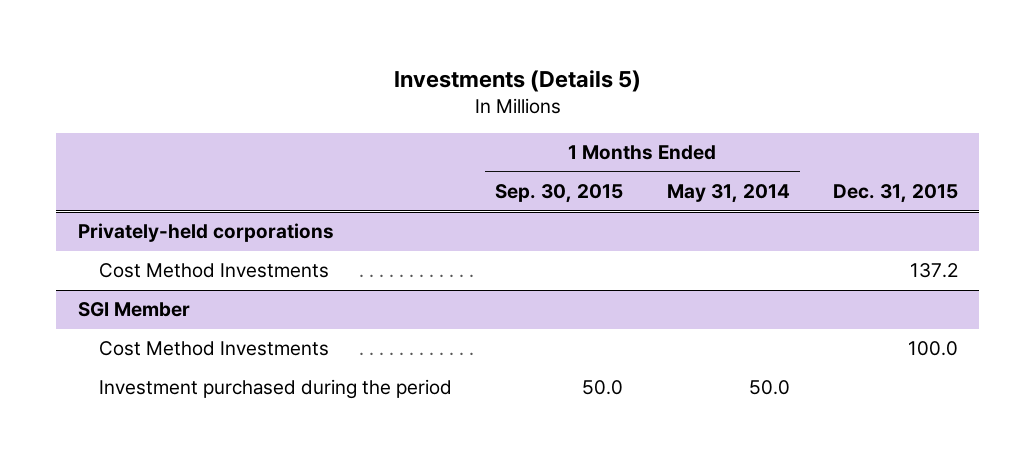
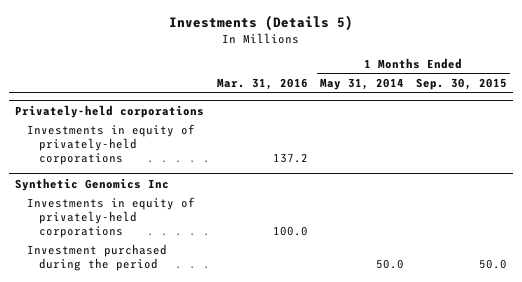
- | 1 Months Ended Sep. 30, 2015 | 1 Months Ended May 31, 2014 | Dec. 31, 2015
+ | Mar. 31, 2016 | 1 Months Ended May 31, 2014 | 1 Months Ended Sep. 30, 2015
@ Privately-held corporations
- Cost Method Investments | | | 137.2
- SGI Member
- Cost Method Investments | | | 100.0
@ Privately-held corporations
+ Investments in equity of privately-held corporations | 137.2 | |
+ Synthetic Genomics Inc
+ Investments in equity of privately-held corporations | 100.0 | |

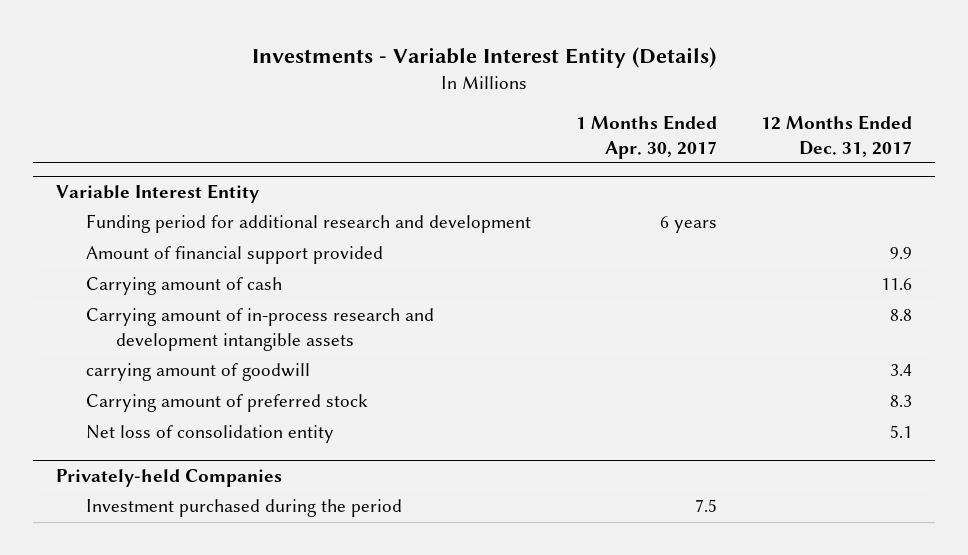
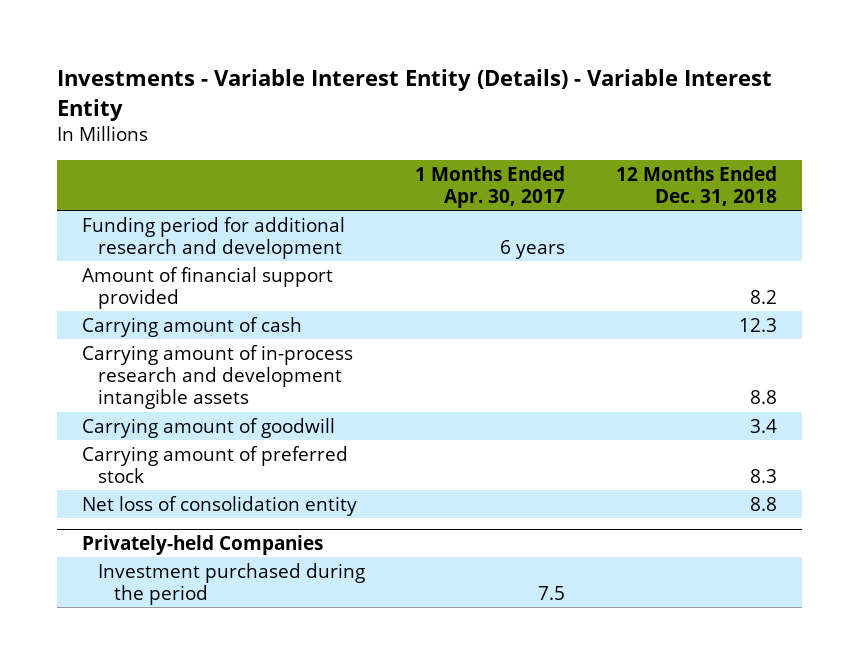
- Investments - Variable Interest Entity (Details)
+ Investments - Variable Interest Entity (Details) - Variable Interest Entity
- | 1 Months Ended Apr. 30, 2017 | 12 Months Ended Dec. 31, 2017
+ | 1 Months Ended Apr. 30, 2017 | 12 Months Ended Dec. 31, 2018
- Variable Interest Entity
- carrying amount of goodwill | | 3.4
+ Carrying amount of goodwill | | 3.4

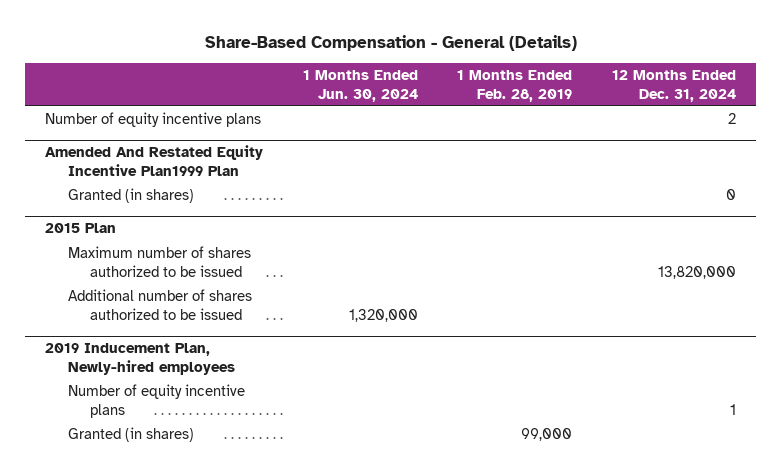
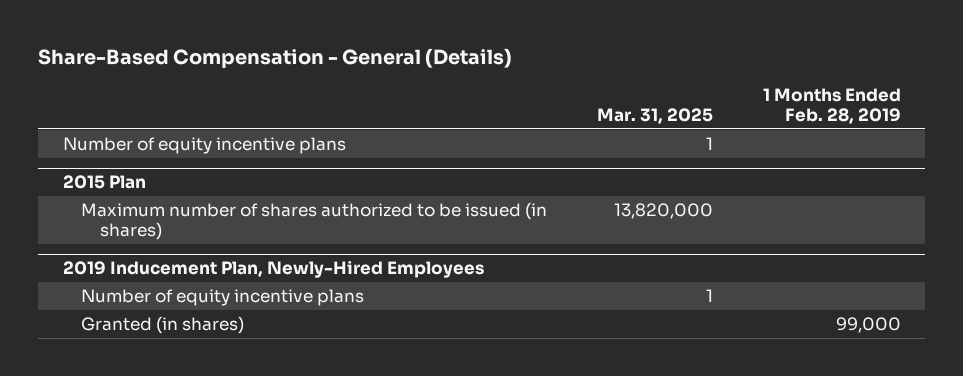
- | 1 Months Ended Jun. 30, 2024 | 1 Months Ended Feb. 28, 2019 | 12 Months Ended Dec. 31, 2024
+ | Mar. 31, 2025 | 1 Months Ended Feb. 28, 2019
- Amended And Restated Equity Incentive Plan1999 Plan
- Granted (in shares) | | | 0
@ 2015 Plan
- Maximum number of shares authorized to be issued | | | 13,820,000
- Additional number of shares authorized to be issued | 1,320,000 | |
- 2019 Inducement Plan, Newly-hired employees
@ 2015 Plan
+ Maximum number of shares authorized to be issued (in shares) | 13,820,000 |
+ 2019 Inducement Plan, Newly-Hired Employees

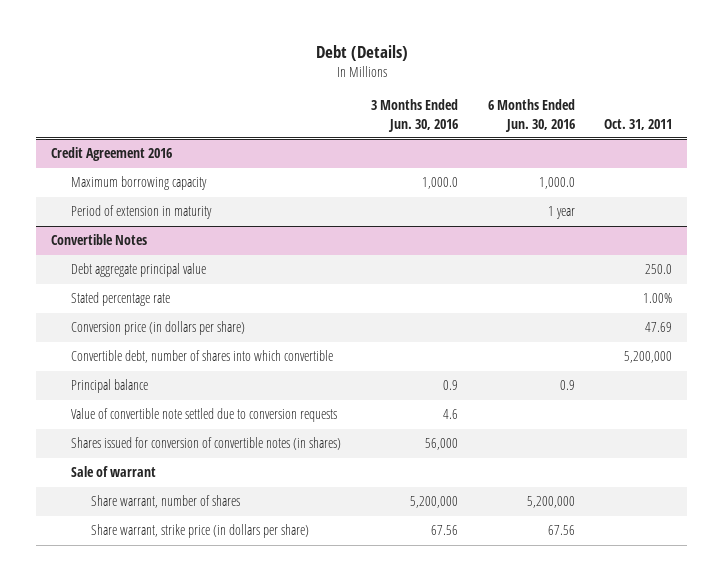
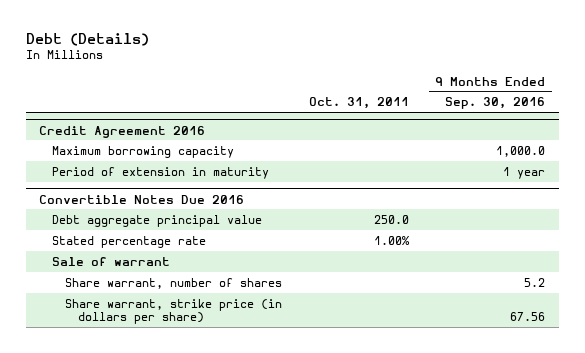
- | 3 Months Ended Jun. 30, 2016 | 6 Months Ended Jun. 30, 2016 | Oct. 31, 2011
+ | Oct. 31, 2011 | 9 Months Ended Sep. 30, 2016
- Convertible Notes
+ Convertible Notes Due 2016
- Conversion price (in dollars per share) | | | 47.69
- Convertible debt, number of shares into which convertible | | | 5,200,000
- Principal balance | 0.9 | 0.9 |
- Value of convertible note settled due to conversion requests | 4.6 | |
- Shares issued for conversion of convertible notes (in shares) | 56,000 | |

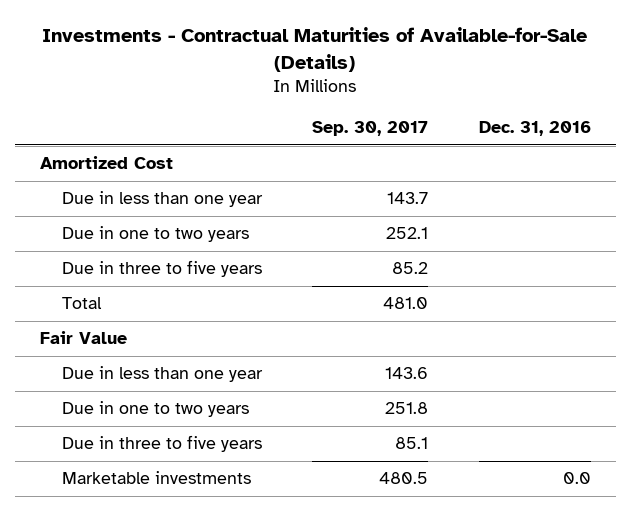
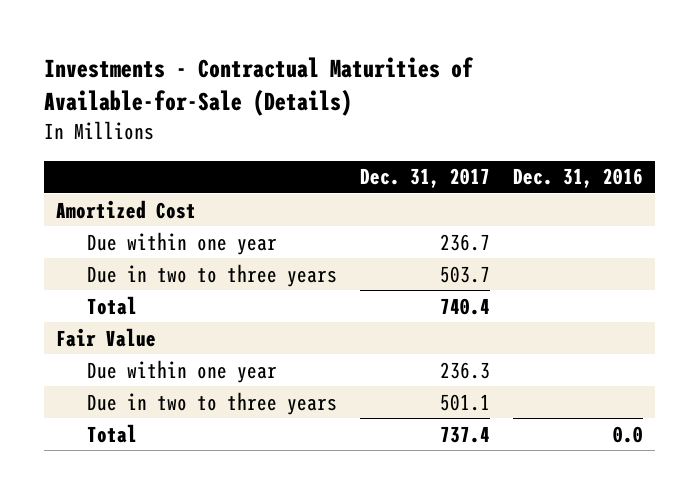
- | Sep. 30, 2017 | Dec. 31, 2016
+ | Dec. 31, 2017 | Dec. 31, 2016
- Due in less than one year | 143.7 |
- Due in one to two years | 252.1 |
- Due in three to five years | 85.2 |
+ Due within one year | 236.7 |
+ Due in two to three years | 503.7 |
- Due in less than one year | 143.6 |
- Due in one to two years | 251.8 |
- Due in three to five years | 85.1 |
- Marketable investments | 480.5 | 0.0
+ Due within one year | 236.3 |
+ Due in two to three years | 501.1 |
+ Total | 737.4 | 0.0

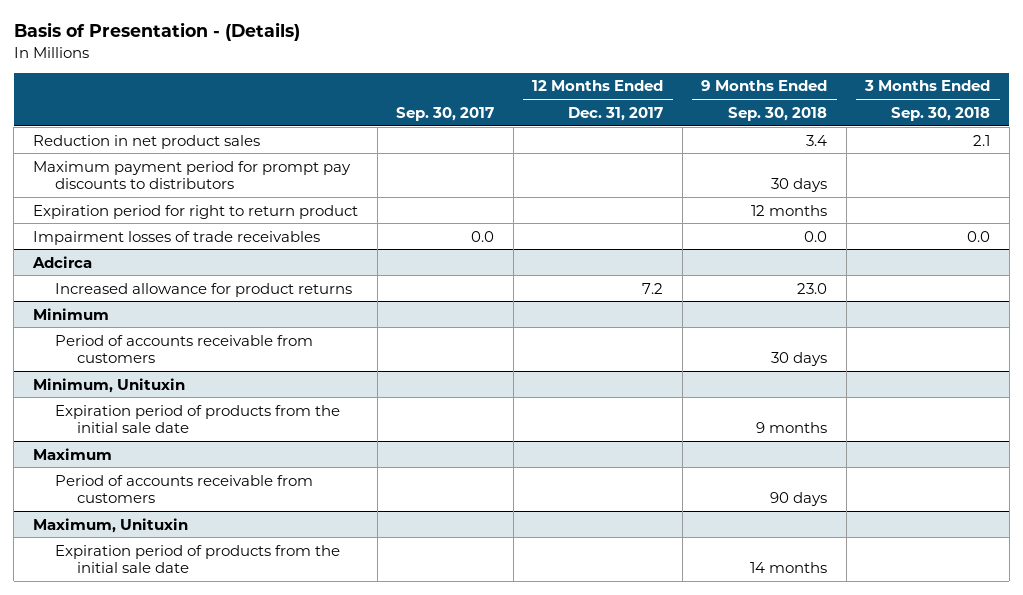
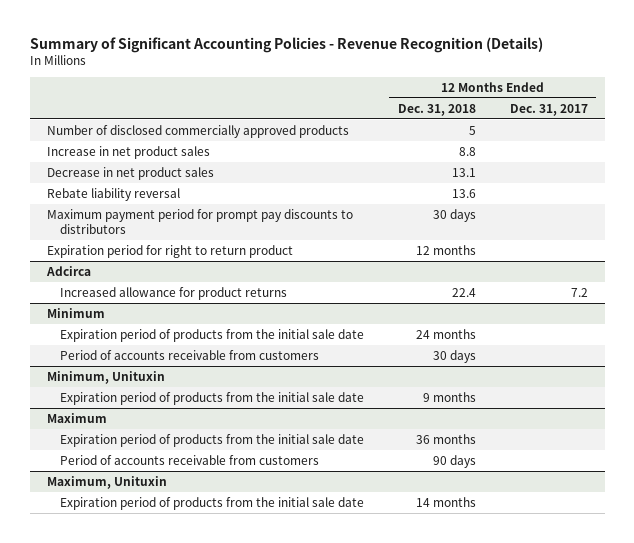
- Basis of Presentation - (Details)
+ Summary of Significant Accounting Policies - Revenue Recognition (Details)
- | Sep. 30, 2017 | 12 Months Ended Dec. 31, 2017 | 9 Months Ended Sep. 30, 2018 | 3 Months Ended Sep. 30, 2018
+ | 12 Months Ended Dec. 31, 2018 | 12 Months Ended Dec. 31, 2017
- Reduction in net product sales | | | 3.4 | 2.1
+ Number of disclosed commercially approved products | 5 |
+ Increase in net product sales | 8.8 |
+ Decrease in net product sales | 13.1 |
+ Rebate liability reversal | 13.6 |
- Impairment losses of trade receivables | 0.0 | | 0.0 | 0.0
@ Minimum
+ Expiration period of products from the initial sale date | 24 months |
@ Maximum
+ Expiration period of products from the initial sale date | 36 months |

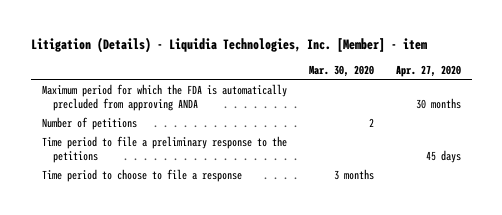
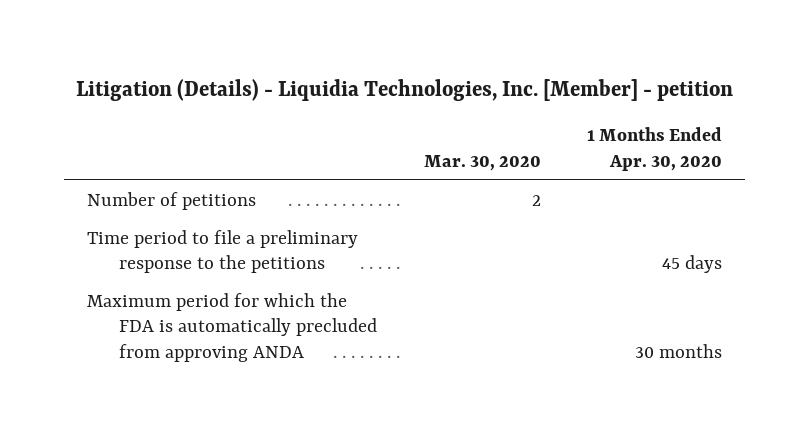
- Litigation (Details) - Liquidia Technologies, Inc. [Member] - item
+ Litigation (Details) - Liquidia Technologies, Inc. [Member] - petition
- | Mar. 30, 2020 | Apr. 27, 2020
+ | Mar. 30, 2020 | 1 Months Ended Apr. 30, 2020
- Time period to choose to file a response | 3 months |
moved down: Maximum period for which the FDA is automatically precluded from approving ANDA | | 30 months

